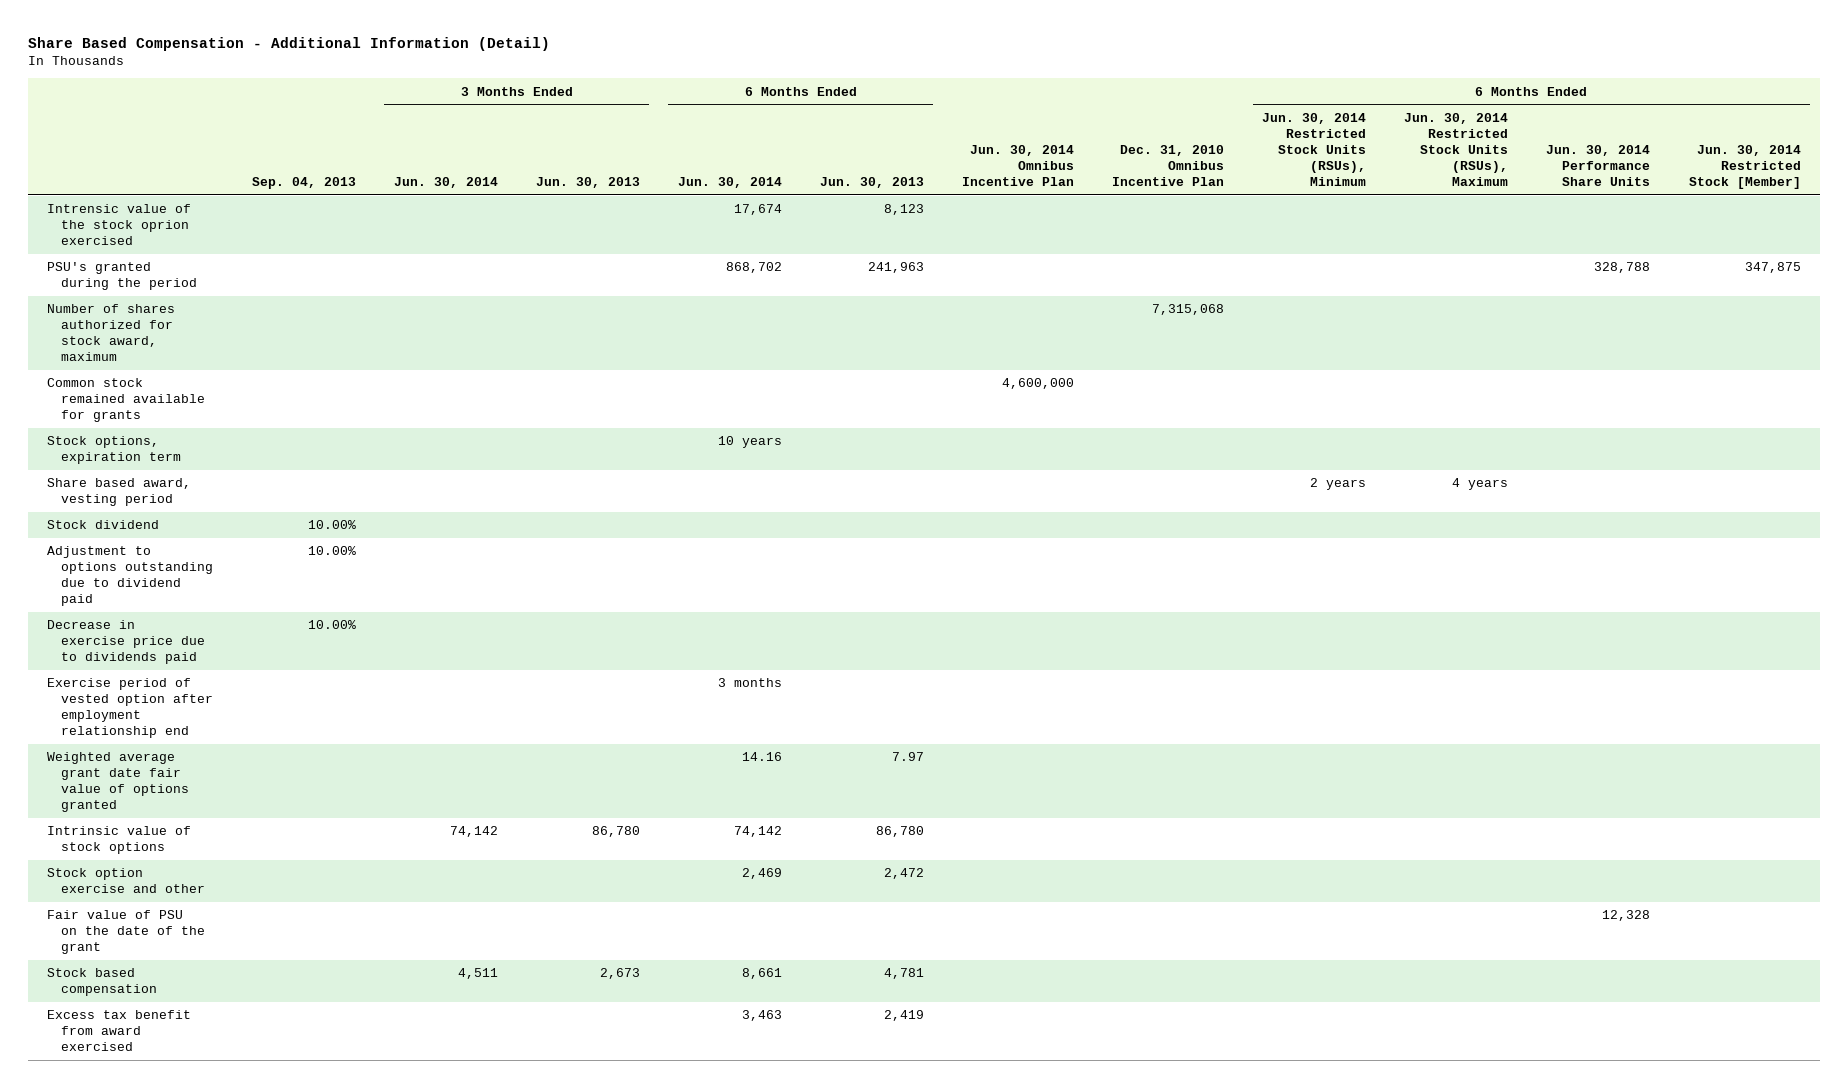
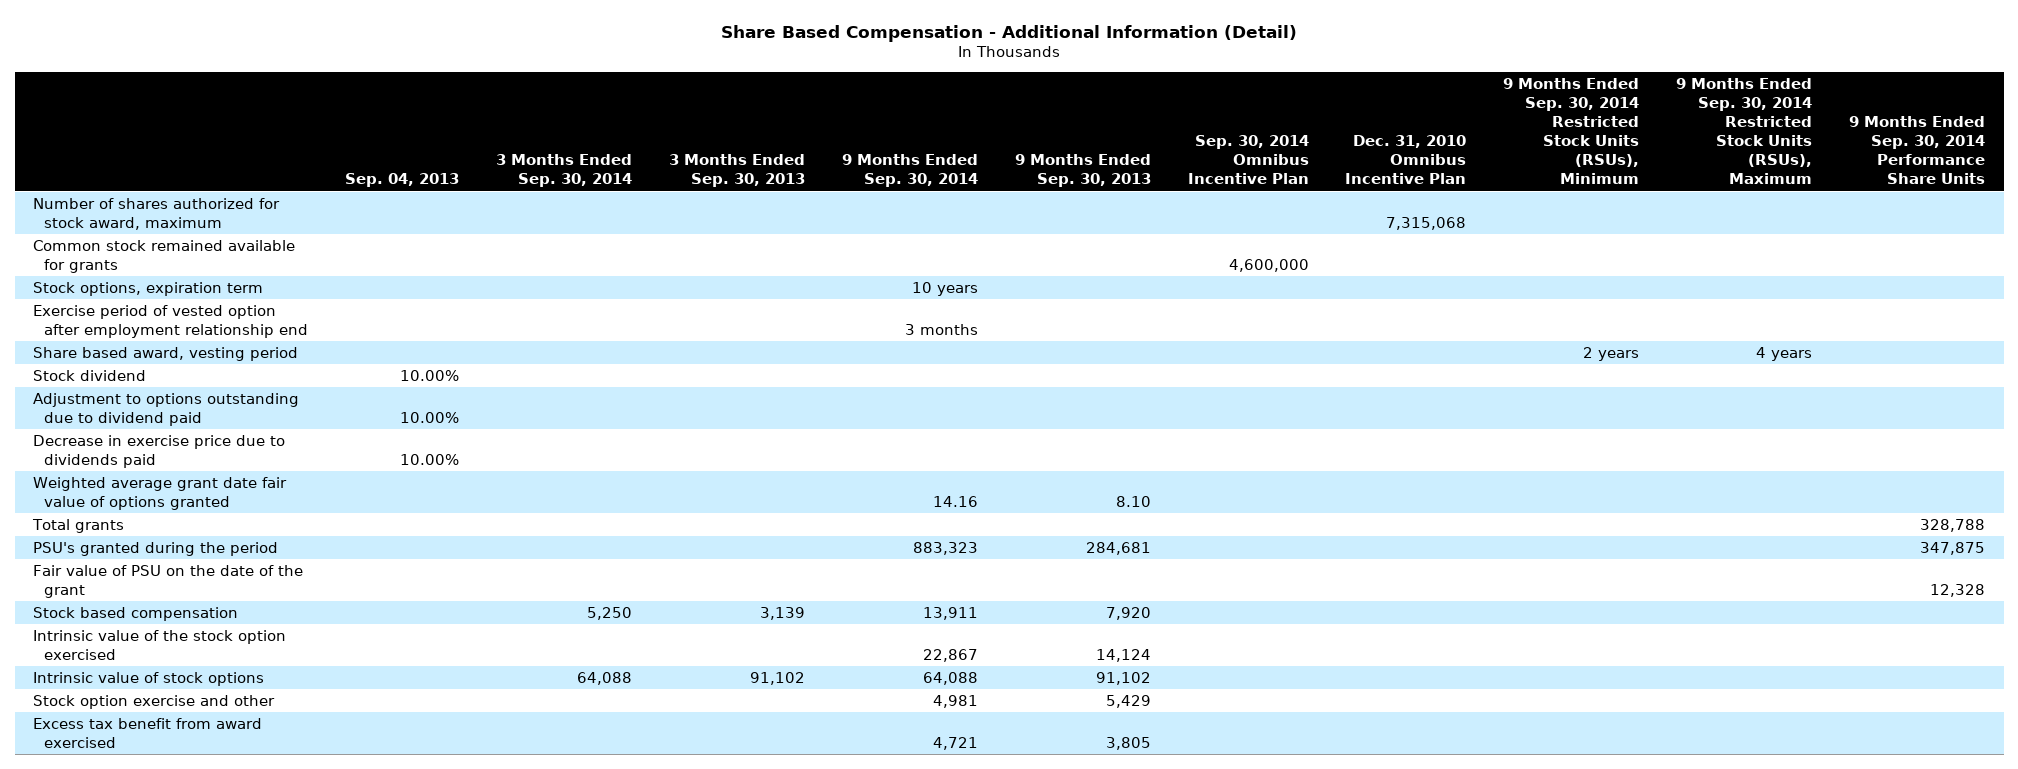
- | Sep. 04, 2013 | 3 Months Ended Jun. 30, 2014 | 3 Months Ended Jun. 30, 2013 | 6 Months Ended Jun. 30, 2014 | 6 Months Ended Jun. 30, 2013 | Jun. 30, 2014 Omnibus Incentive Plan | Dec. 31, 2010 Omnibus Incentive Plan | 6 Months Ended Jun. 30, 2014 Restricted Stock Units (RSUs), Minimum | 6 Months Ended Jun. 30, 2014 Restricted Stock Units (RSUs), Maximum | 6 Months Ended Jun. 30, 2014 Performance Share Units | 6 Months Ended Jun. 30, 2014 Restricted Stock [Member]
+ | Sep. 04, 2013 | 3 Months Ended Sep. 30, 2014 | 3 Months Ended Sep. 30, 2013 | 9 Months Ended Sep. 30, 2014 | 9 Months Ended Sep. 30, 2013 | Sep. 30, 2014 Omnibus Incentive Plan | Dec. 31, 2010 Omnibus Incentive Plan | 9 Months Ended Sep. 30, 2014 Restricted Stock Units (RSUs), Minimum | 9 Months Ended Sep. 30, 2014 Restricted Stock Units (RSUs), Maximum | 9 Months Ended Sep. 30, 2014 Performance Share Units
- Intrensic value of the stock oprion exercised | | | | 17,674 | 8,123 | | | | | |
moved up: Exercise period of vested option after employment relationship end | | | | 3 months | | | | | |
+ Total grants | | | | | | | | | | 328,788
moved down: PSU's granted during the period | | | | 883,323 | 284,681 | | | | | 347,875
+ Intrinsic value of the stock option exercised | | | | 22,867 | 14,124 | | | | |
moved down: Intrinsic value of stock options | | 64,088 | 91,102 | 64,088 | 91,102 | | | | |
moved down: Stock option exercise and other | | | | 4,981 | 5,429 | | | | |

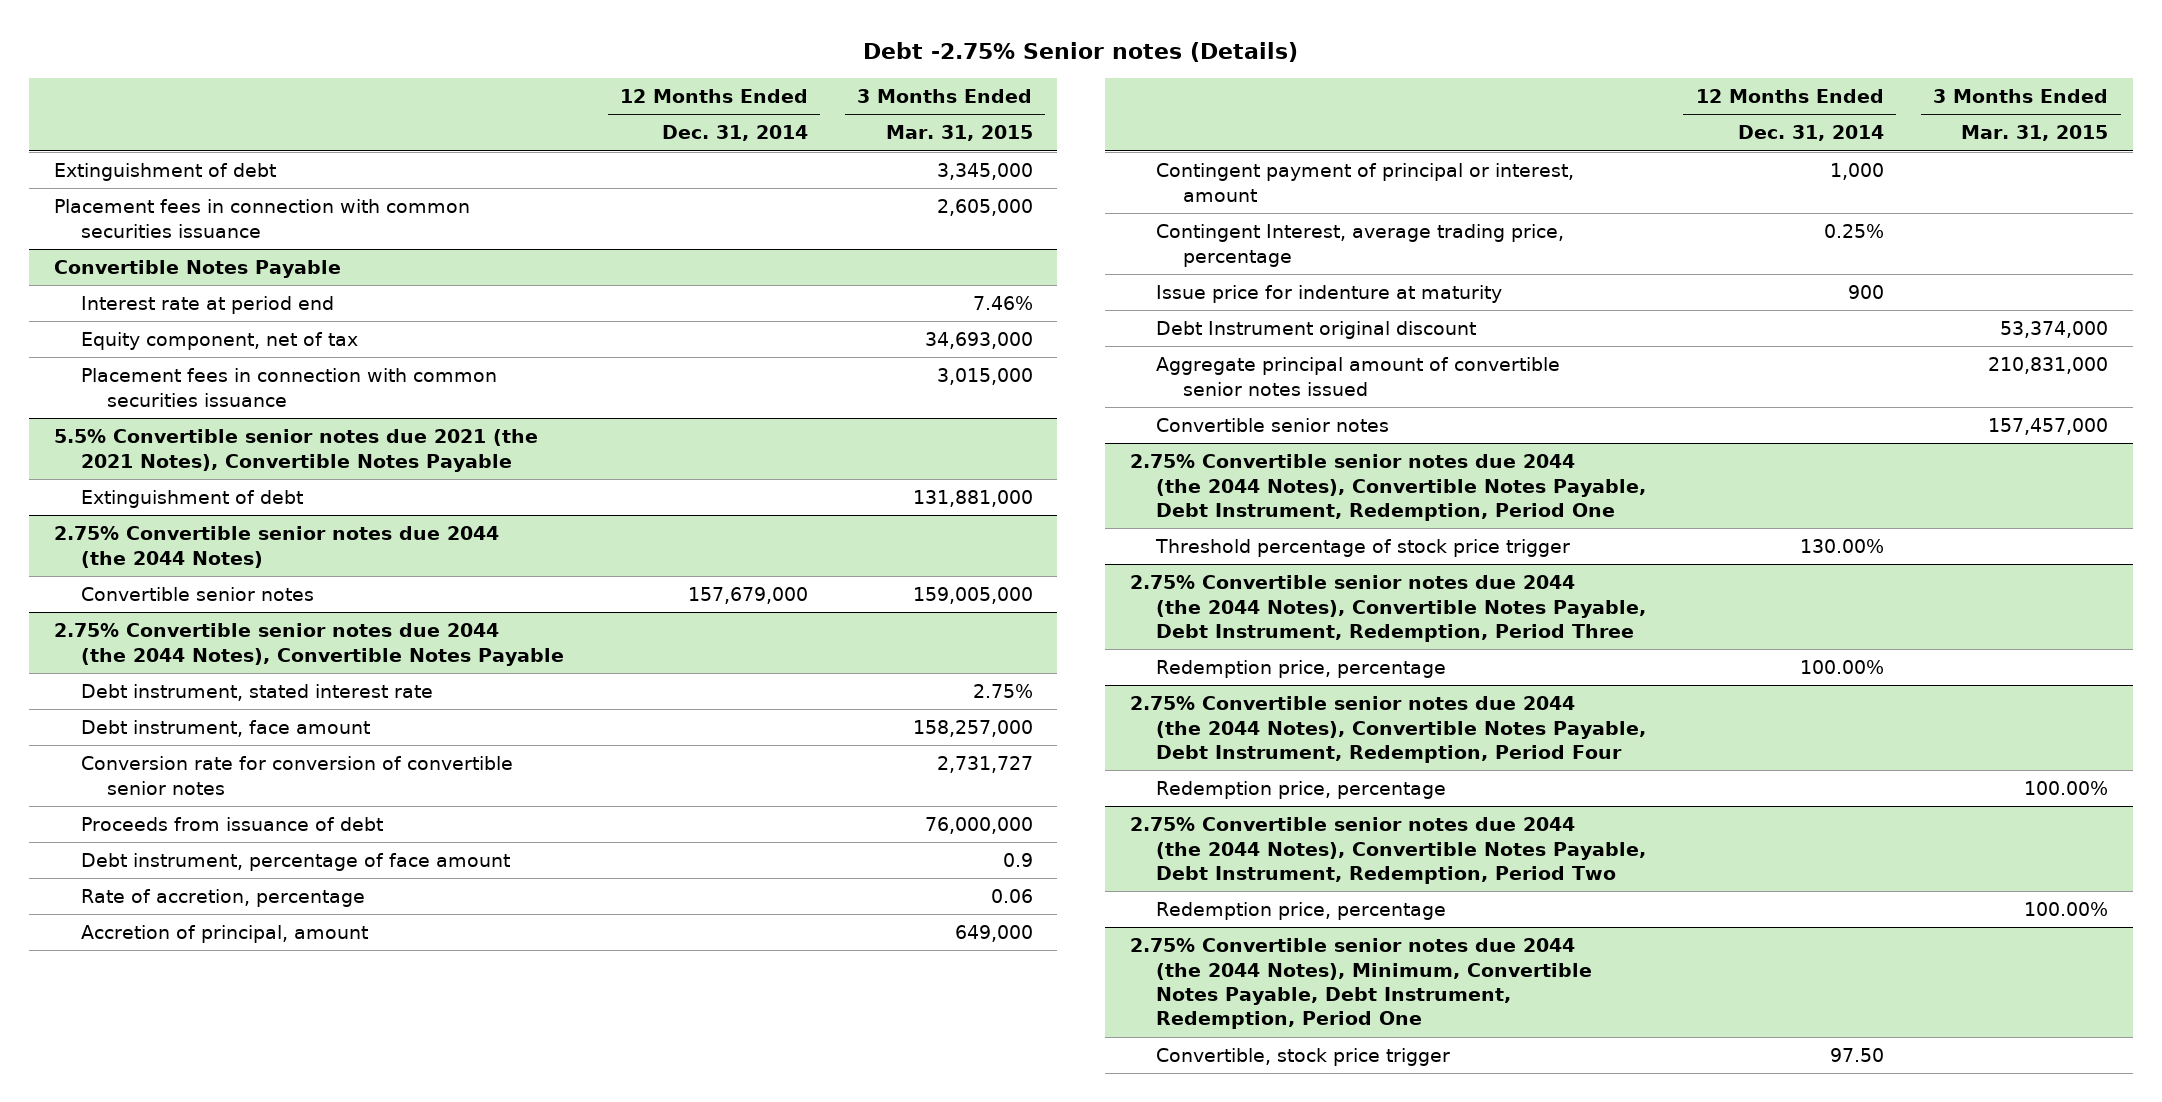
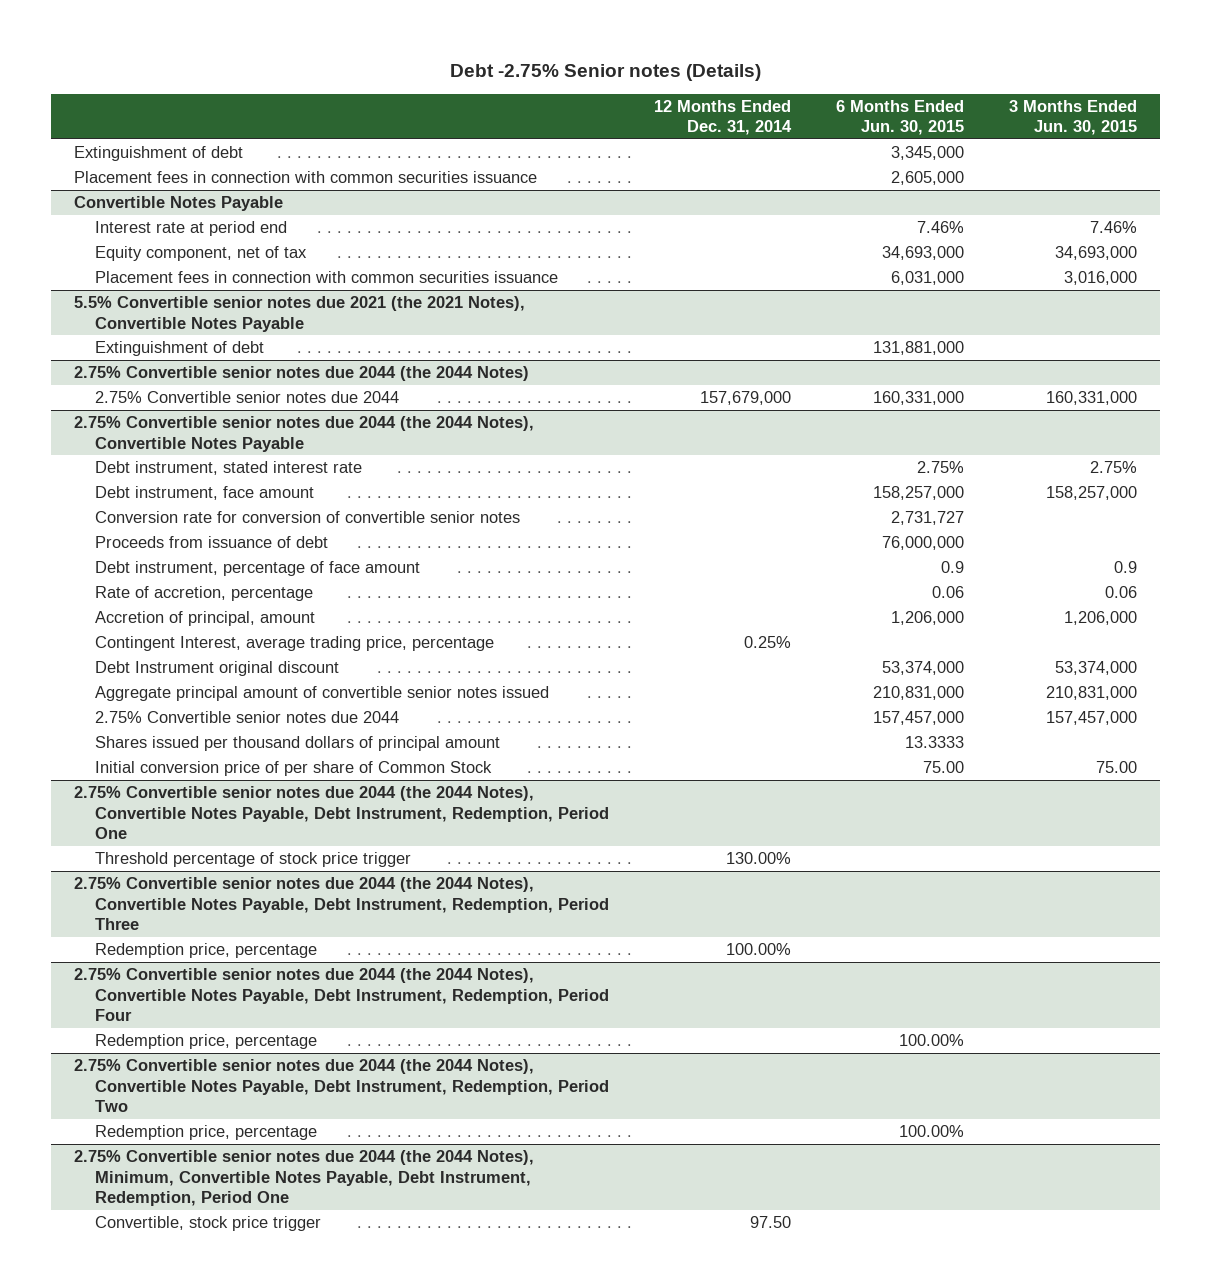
- | 12 Months Ended Dec. 31, 2014 | 3 Months Ended Mar. 31, 2015
+ | 12 Months Ended Dec. 31, 2014 | 6 Months Ended Jun. 30, 2015 | 3 Months Ended Jun. 30, 2015
@ 2.75% Convertible senior notes due 2044 (the 2044 Notes)
- Convertible senior notes | 157,679,000 | 159,005,000
+ 2.75% Convertible senior notes due 2044 | 157,679,000 | 160,331,000 | 160,331,000
@ 2.75% Convertible senior notes due 2044 (the 2044 Notes), Convertible Notes Payable
- Contingent payment of principal or interest, amount | 1,000 |
- Issue price for indenture at maturity | 900 |
- Convertible senior notes | | 157,457,000
+ 2.75% Convertible senior notes due 2044 | | 157,457,000 | 157,457,000
+ Shares issued per thousand dollars of principal amount | | 13.3333 |
+ Initial conversion price of per share of Common Stock | | 75.00 | 75.00

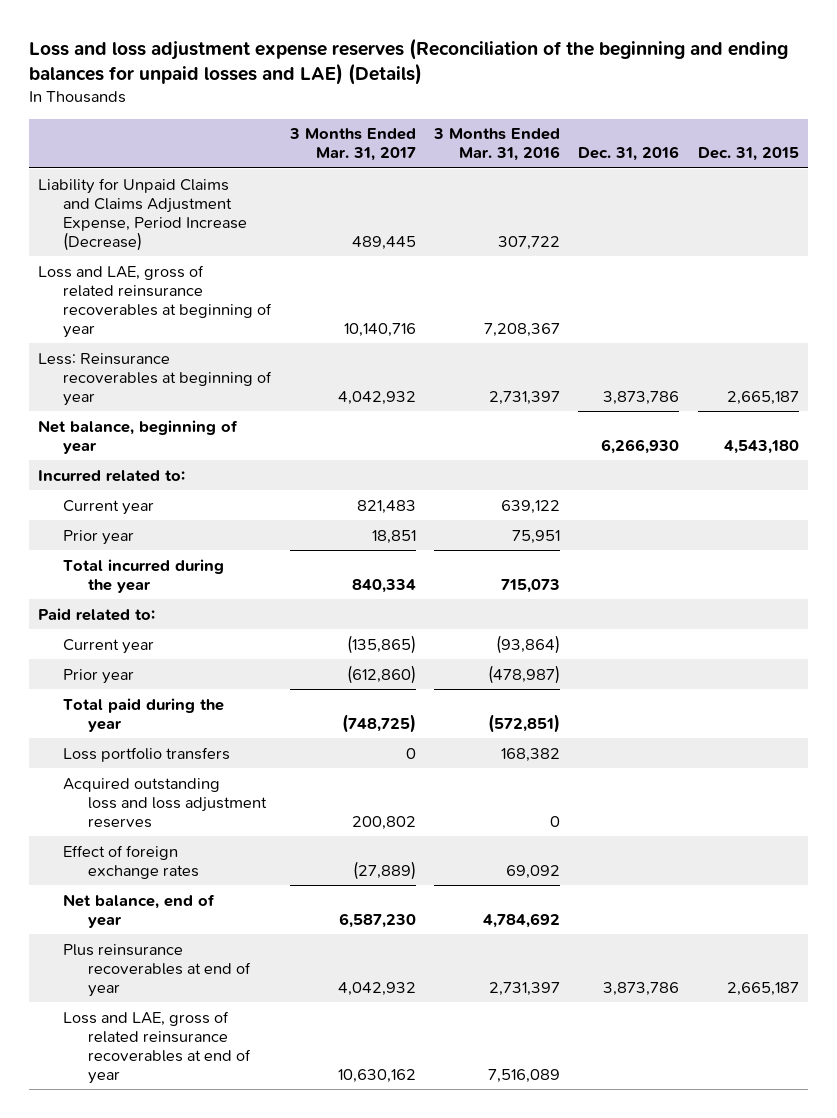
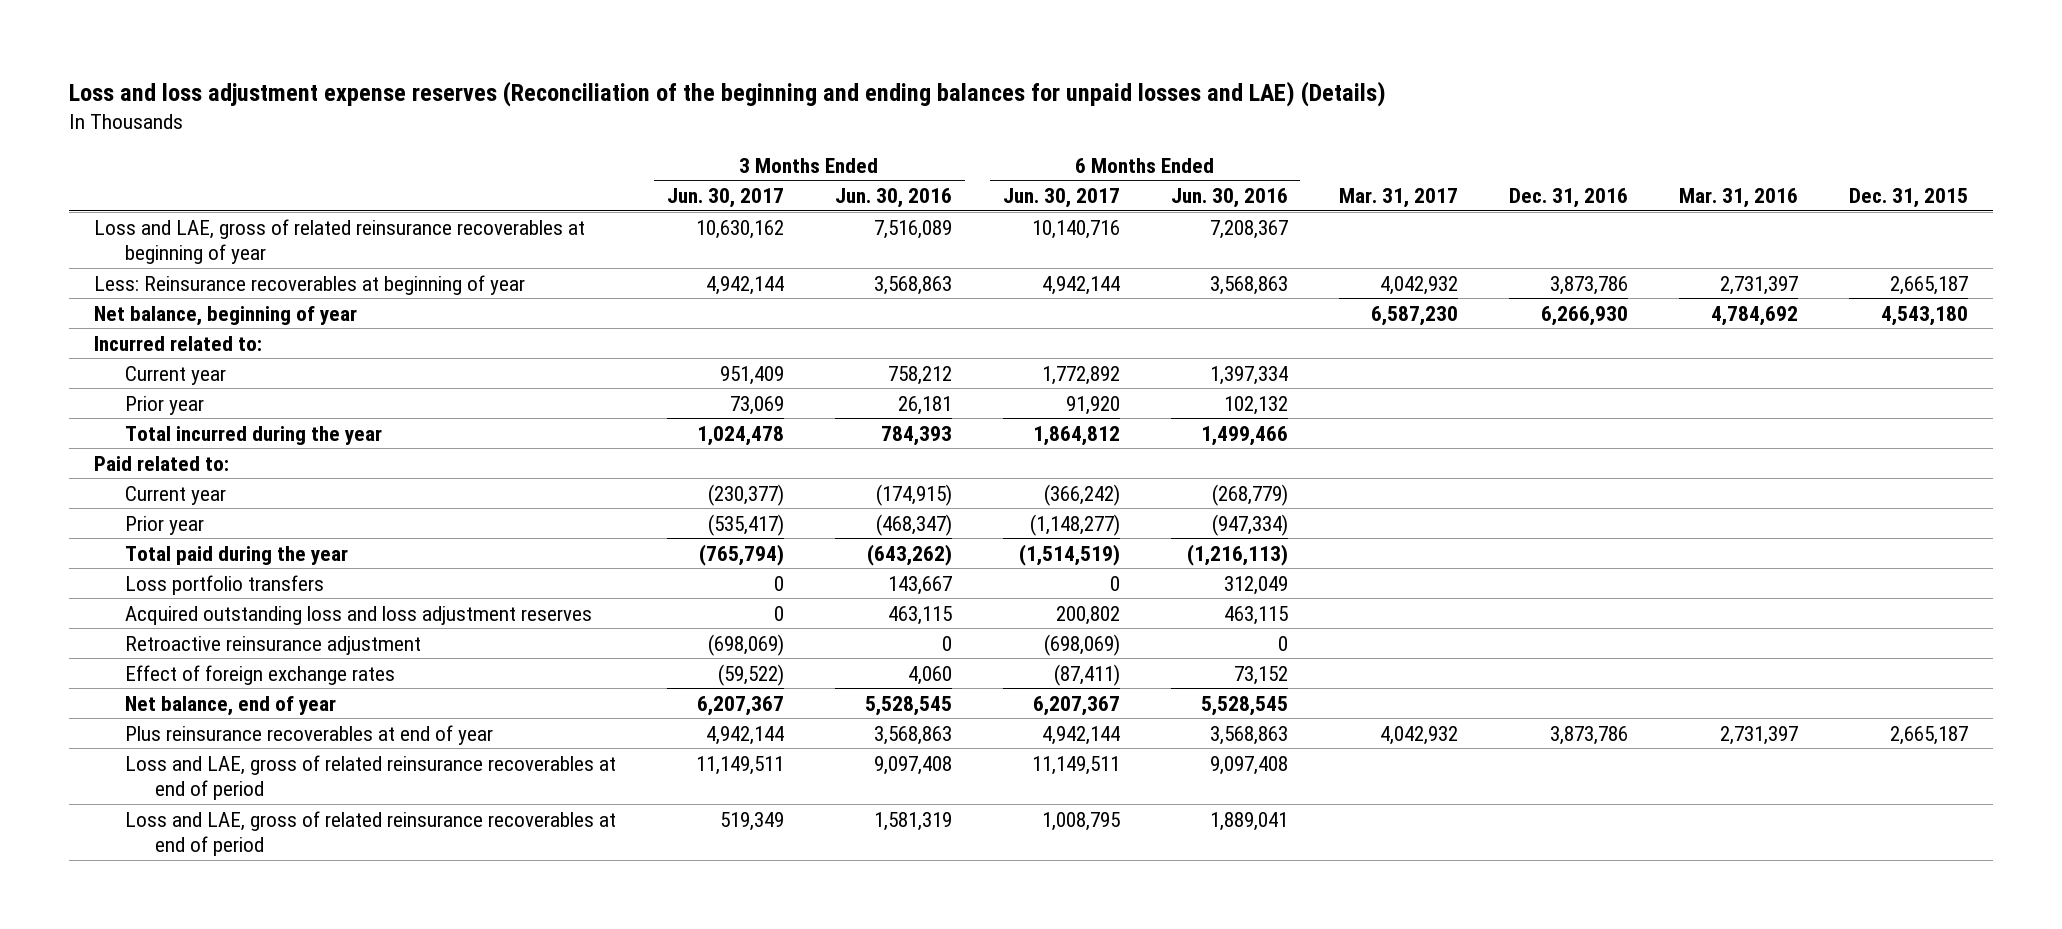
- | 3 Months Ended Mar. 31, 2017 | 3 Months Ended Mar. 31, 2016 | Dec. 31, 2016 | Dec. 31, 2015
+ | 3 Months Ended Jun. 30, 2017 | 3 Months Ended Jun. 30, 2016 | 6 Months Ended Jun. 30, 2017 | 6 Months Ended Jun. 30, 2016 | Mar. 31, 2017 | Dec. 31, 2016 | Mar. 31, 2016 | Dec. 31, 2015
- Liability for Unpaid Claims and Claims Adjustment Expense, Period Increase (Decrease) | 489,445 | 307,722 | |
+ Retroactive reinsurance adjustment | (698,069) | 0 | (698,069) | 0 | | | |
- Loss and LAE, gross of related reinsurance recoverables at end of year | 10,630,162 | 7,516,089 | |
+ Loss and LAE, gross of related reinsurance recoverables at end of period | 11,149,511 | 9,097,408 | 11,149,511 | 9,097,408 | | | |
+ Loss and LAE, gross of related reinsurance recoverables at end of period | 519,349 | 1,581,319 | 1,008,795 | 1,889,041 | | | |

